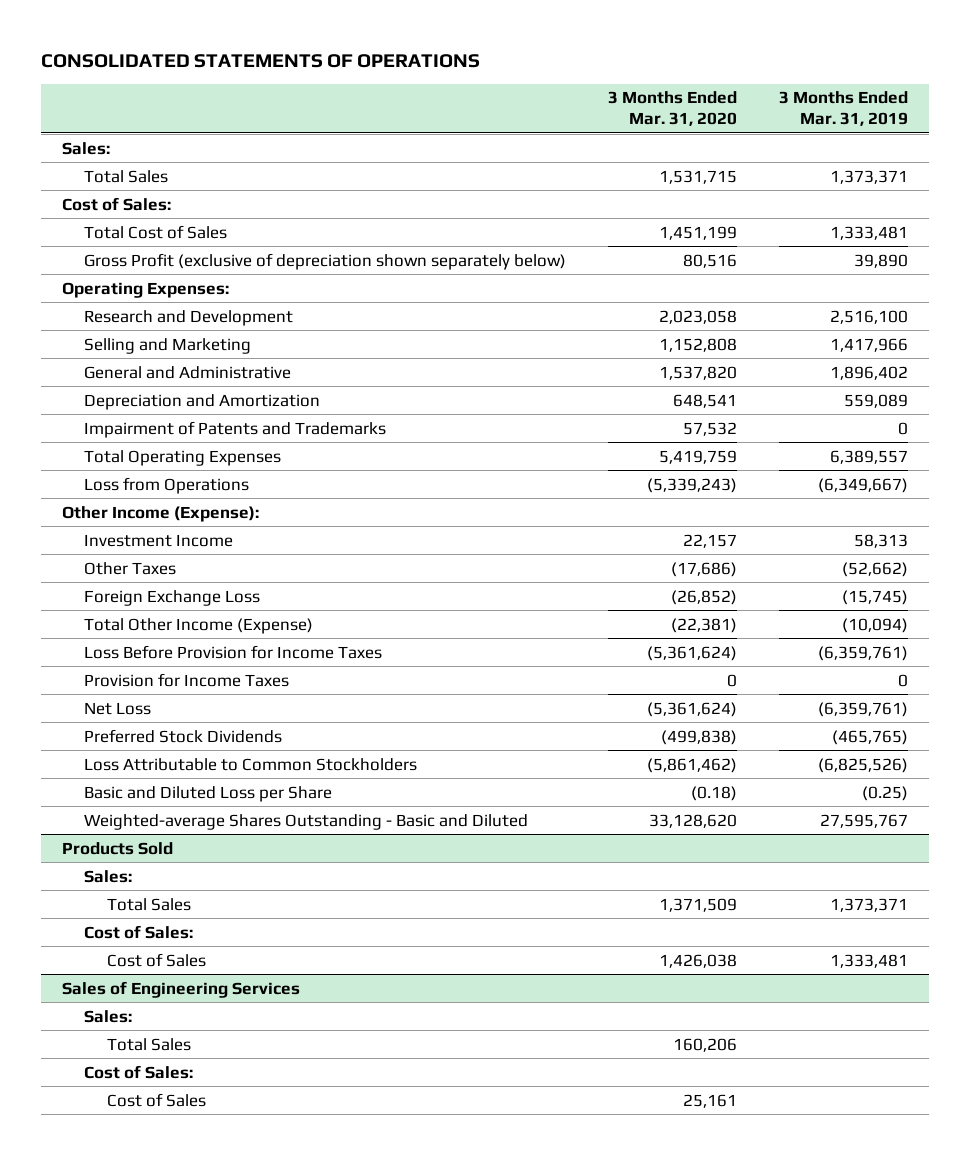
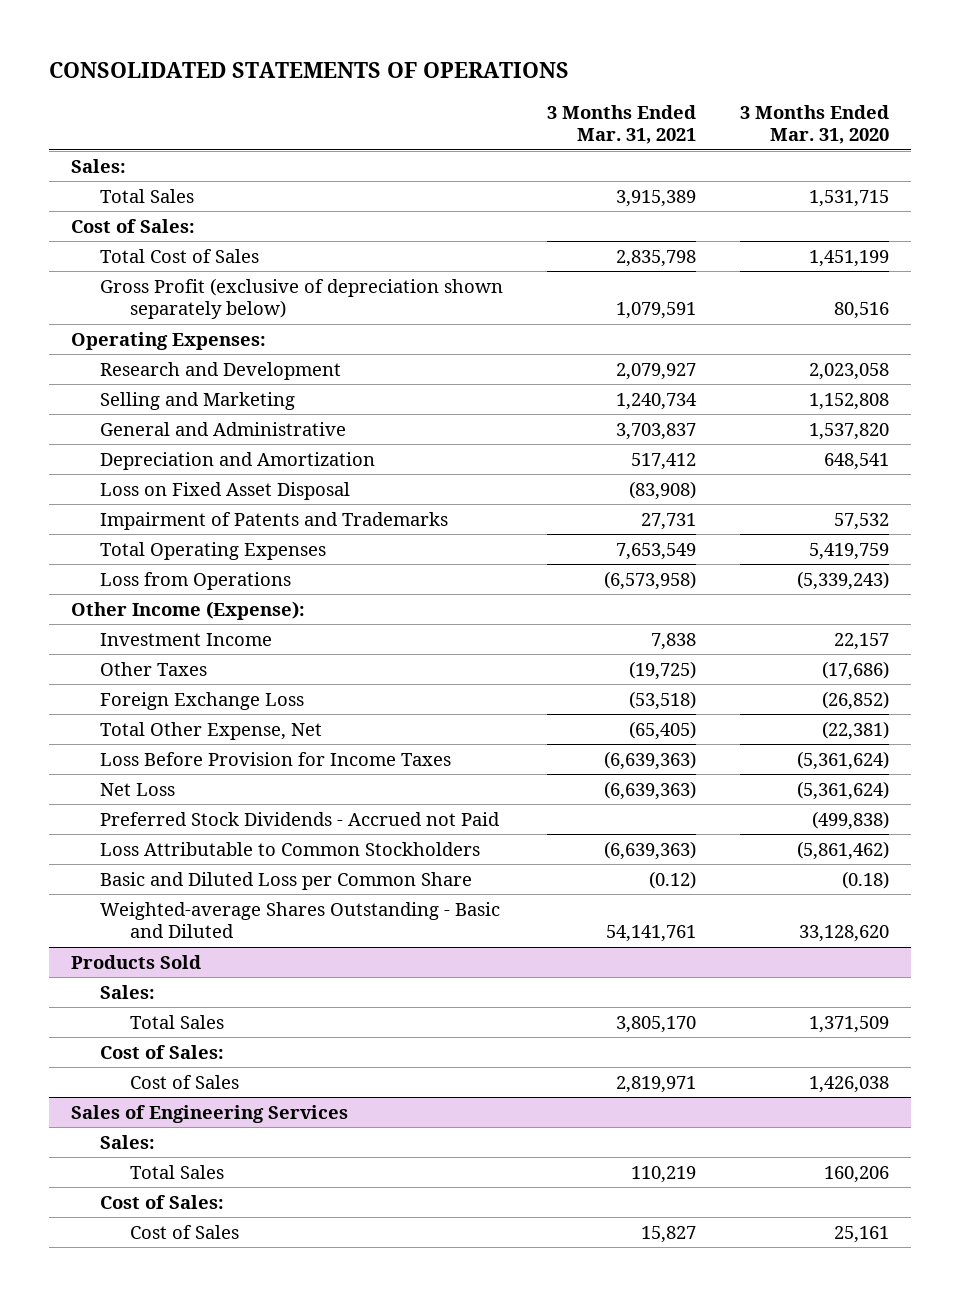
- | 3 Months Ended Mar. 31, 2020 | 3 Months Ended Mar. 31, 2019
+ | 3 Months Ended Mar. 31, 2021 | 3 Months Ended Mar. 31, 2020
+ Loss on Fixed Asset Disposal | (83,908) |
- Total Other Income (Expense) | (22,381) | (10,094)
+ Total Other Expense, Net | (65,405) | (22,381)
- Provision for Income Taxes | 0 | 0
- Preferred Stock Dividends | (499,838) | (465,765)
+ Preferred Stock Dividends - Accrued not Paid | | (499,838)
- Basic and Diluted Loss per Share | (0.18) | (0.25)
+ Basic and Diluted Loss per Common Share | (0.12) | (0.18)

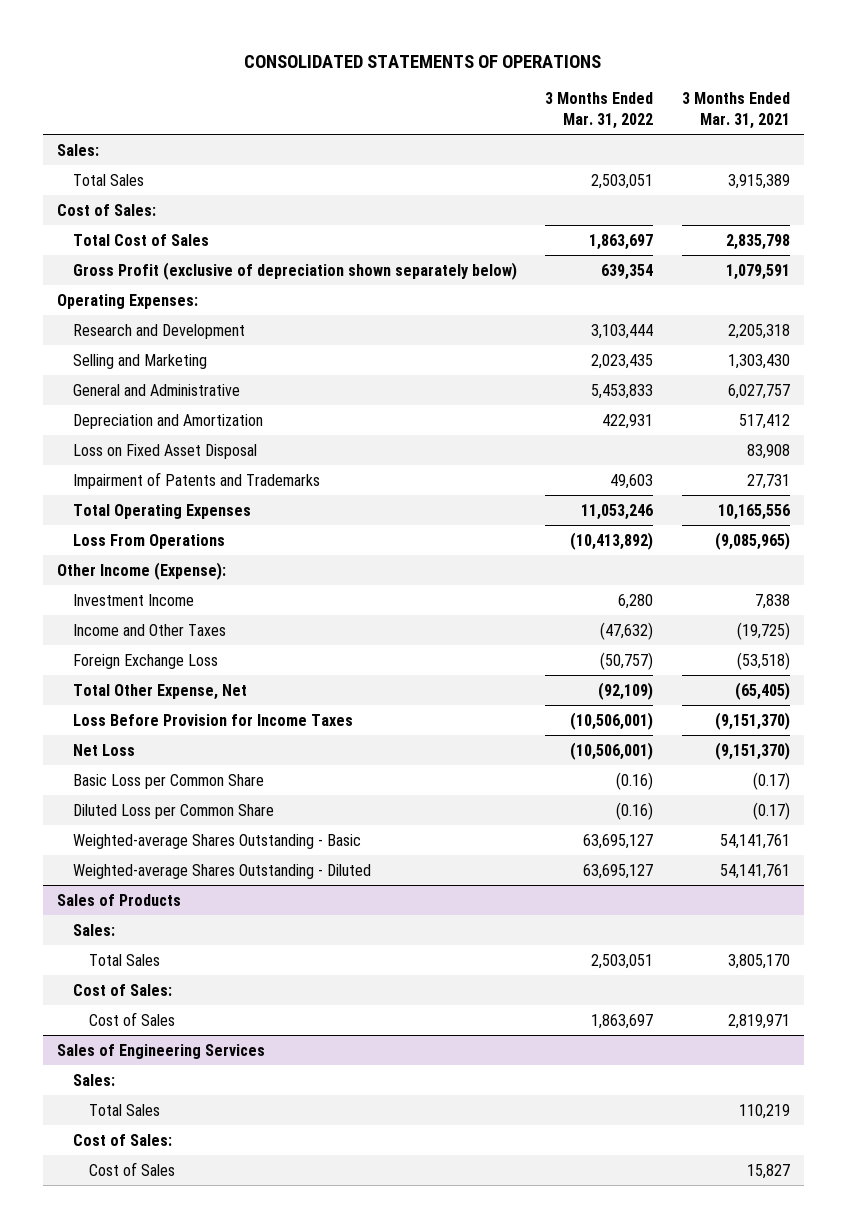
- | 3 Months Ended Mar. 31, 2021 | 3 Months Ended Mar. 31, 2020
+ | 3 Months Ended Mar. 31, 2022 | 3 Months Ended Mar. 31, 2021
- Research and Development | 2,079,927 | 2,023,058
- Selling and Marketing | 1,240,734 | 1,152,808
- General and Administrative | 3,703,837 | 1,537,820
+ Research and Development | 3,103,444 | 2,205,318
+ Selling and Marketing | 2,023,435 | 1,303,430
+ General and Administrative | 5,453,833 | 6,027,757
- Loss on Fixed Asset Disposal | (83,908) |
+ Loss on Fixed Asset Disposal | | 83,908
- Total Operating Expenses | 7,653,549 | 5,419,759
- Loss from Operations | (6,573,958) | (5,339,243)
+ Total Operating Expenses | 11,053,246 | 10,165,556
+ Loss From Operations | (10,413,892) | (9,085,965)
- Other Taxes | (19,725) | (17,686)
+ Income and Other Taxes | (47,632) | (19,725)
- Loss Before Provision for Income Taxes | (6,639,363) | (5,361,624)
- Net Loss | (6,639,363) | (5,361,624)
- Preferred Stock Dividends - Accrued not Paid | | (499,838)
- Loss Attributable to Common Stockholders | (6,639,363) | (5,861,462)
- Basic and Diluted Loss per Common Share | (0.12) | (0.18)
- Weighted-average Shares Outstanding - Basic and Diluted | 54,141,761 | 33,128,620
- Products Sold
+ Loss Before Provision for Income Taxes | (10,506,001) | (9,151,370)
+ Net Loss | (10,506,001) | (9,151,370)
+ Basic Loss per Common Share | (0.16) | (0.17)
+ Diluted Loss per Common Share | (0.16) | (0.17)
+ Weighted-average Shares Outstanding - Basic | 63,695,127 | 54,141,761
+ Weighted-average Shares Outstanding - Diluted | 63,695,127 | 54,141,761
+ Sales of Products

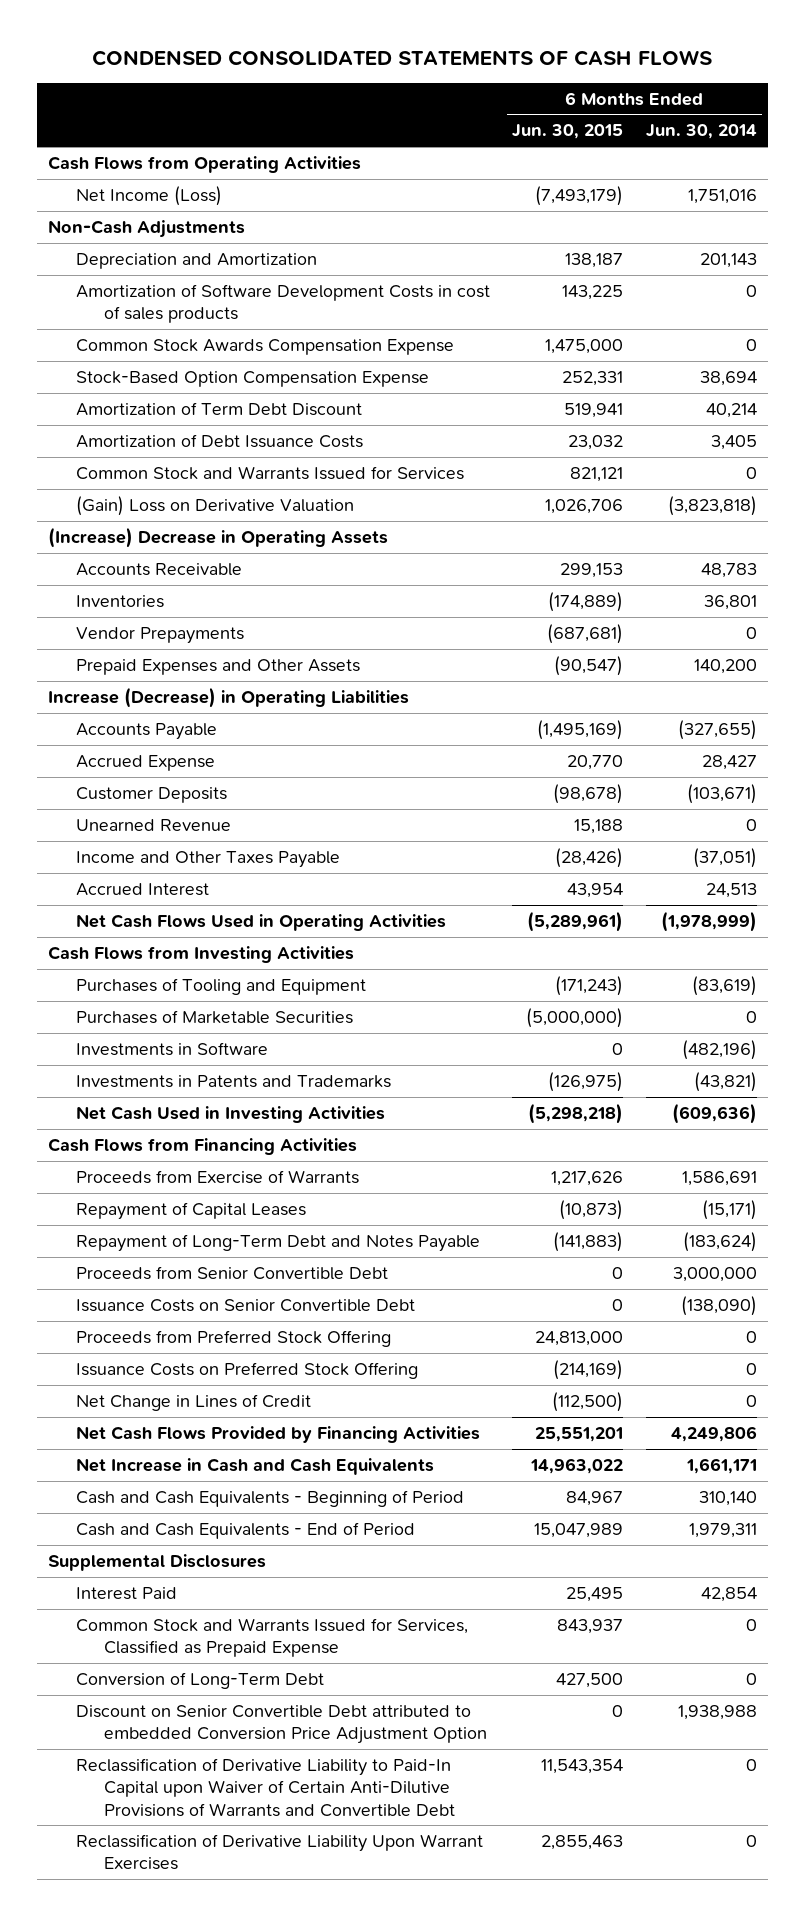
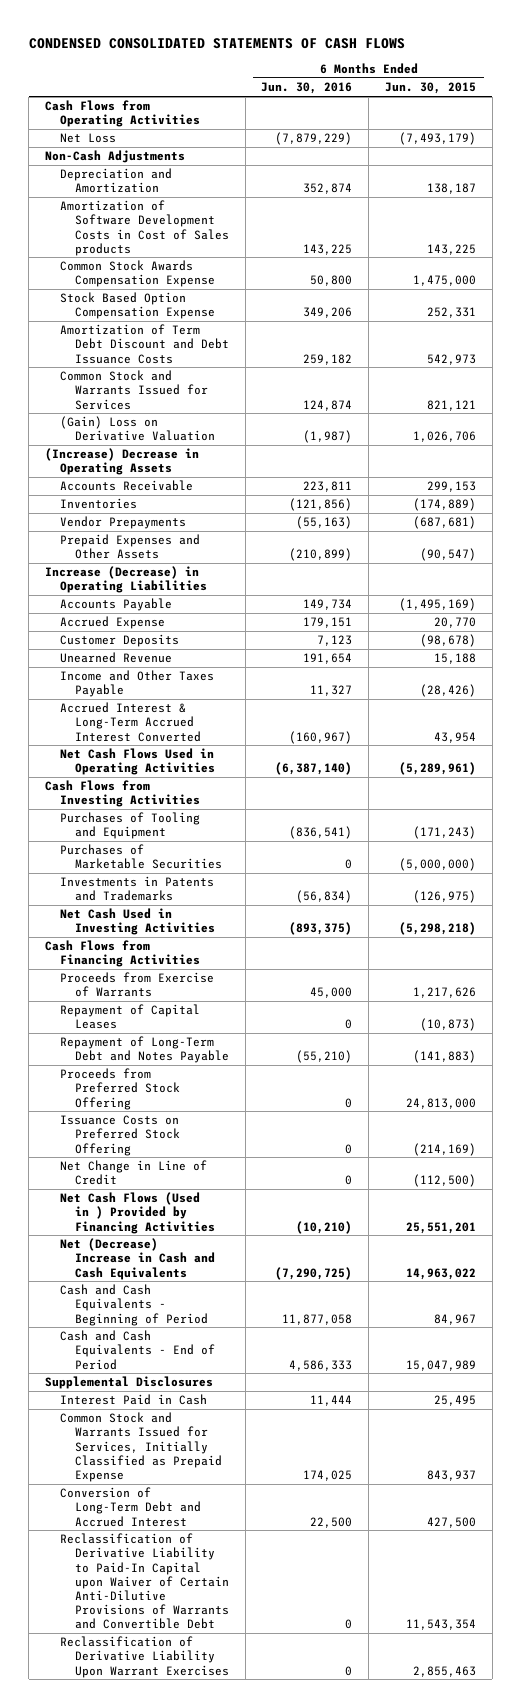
- | 6 Months Ended Jun. 30, 2015 | 6 Months Ended Jun. 30, 2014
+ | 6 Months Ended Jun. 30, 2016 | 6 Months Ended Jun. 30, 2015
- Net Income (Loss) | (7,493,179) | 1,751,016
+ Net Loss | (7,879,229) | (7,493,179)
- Amortization of Software Development Costs in cost of sales products | 143,225 | 0
+ Amortization of Software Development Costs in Cost of Sales products | 143,225 | 143,225
- Stock-Based Option Compensation Expense | 252,331 | 38,694
- Amortization of Term Debt Discount | 519,941 | 40,214
- Amortization of Debt Issuance Costs | 23,032 | 3,405
+ Stock Based Option Compensation Expense | 349,206 | 252,331
+ Amortization of Term Debt Discount and Debt Issuance Costs | 259,182 | 542,973
- Accrued Interest | 43,954 | 24,513
+ Accrued Interest & Long-Term Accrued Interest Converted | (160,967) | 43,954
- Investments in Software | 0 | (482,196)
- Proceeds from Senior Convertible Debt | 0 | 3,000,000
- Issuance Costs on Senior Convertible Debt | 0 | (138,090)
- Net Change in Lines of Credit | (112,500) | 0
- Net Cash Flows Provided by Financing Activities | 25,551,201 | 4,249,806
- Net Increase in Cash and Cash Equivalents | 14,963,022 | 1,661,171
+ Net Change in Line of Credit | 0 | (112,500)
+ Net Cash Flows (Used in ) Provided by Financing Activities | (10,210) | 25,551,201
+ Net (Decrease) Increase in Cash and Cash Equivalents | (7,290,725) | 14,963,022
- Interest Paid | 25,495 | 42,854
- Common Stock and Warrants Issued for Services, Classified as Prepaid Expense | 843,937 | 0
- Conversion of Long-Term Debt | 427,500 | 0
- Discount on Senior Convertible Debt attributed to embedded Conversion Price Adjustment Option | 0 | 1,938,988
+ Interest Paid in Cash | 11,444 | 25,495
+ Common Stock and Warrants Issued for Services, Initially Classified as Prepaid Expense | 174,025 | 843,937
+ Conversion of Long-Term Debt and Accrued Interest | 22,500 | 427,500

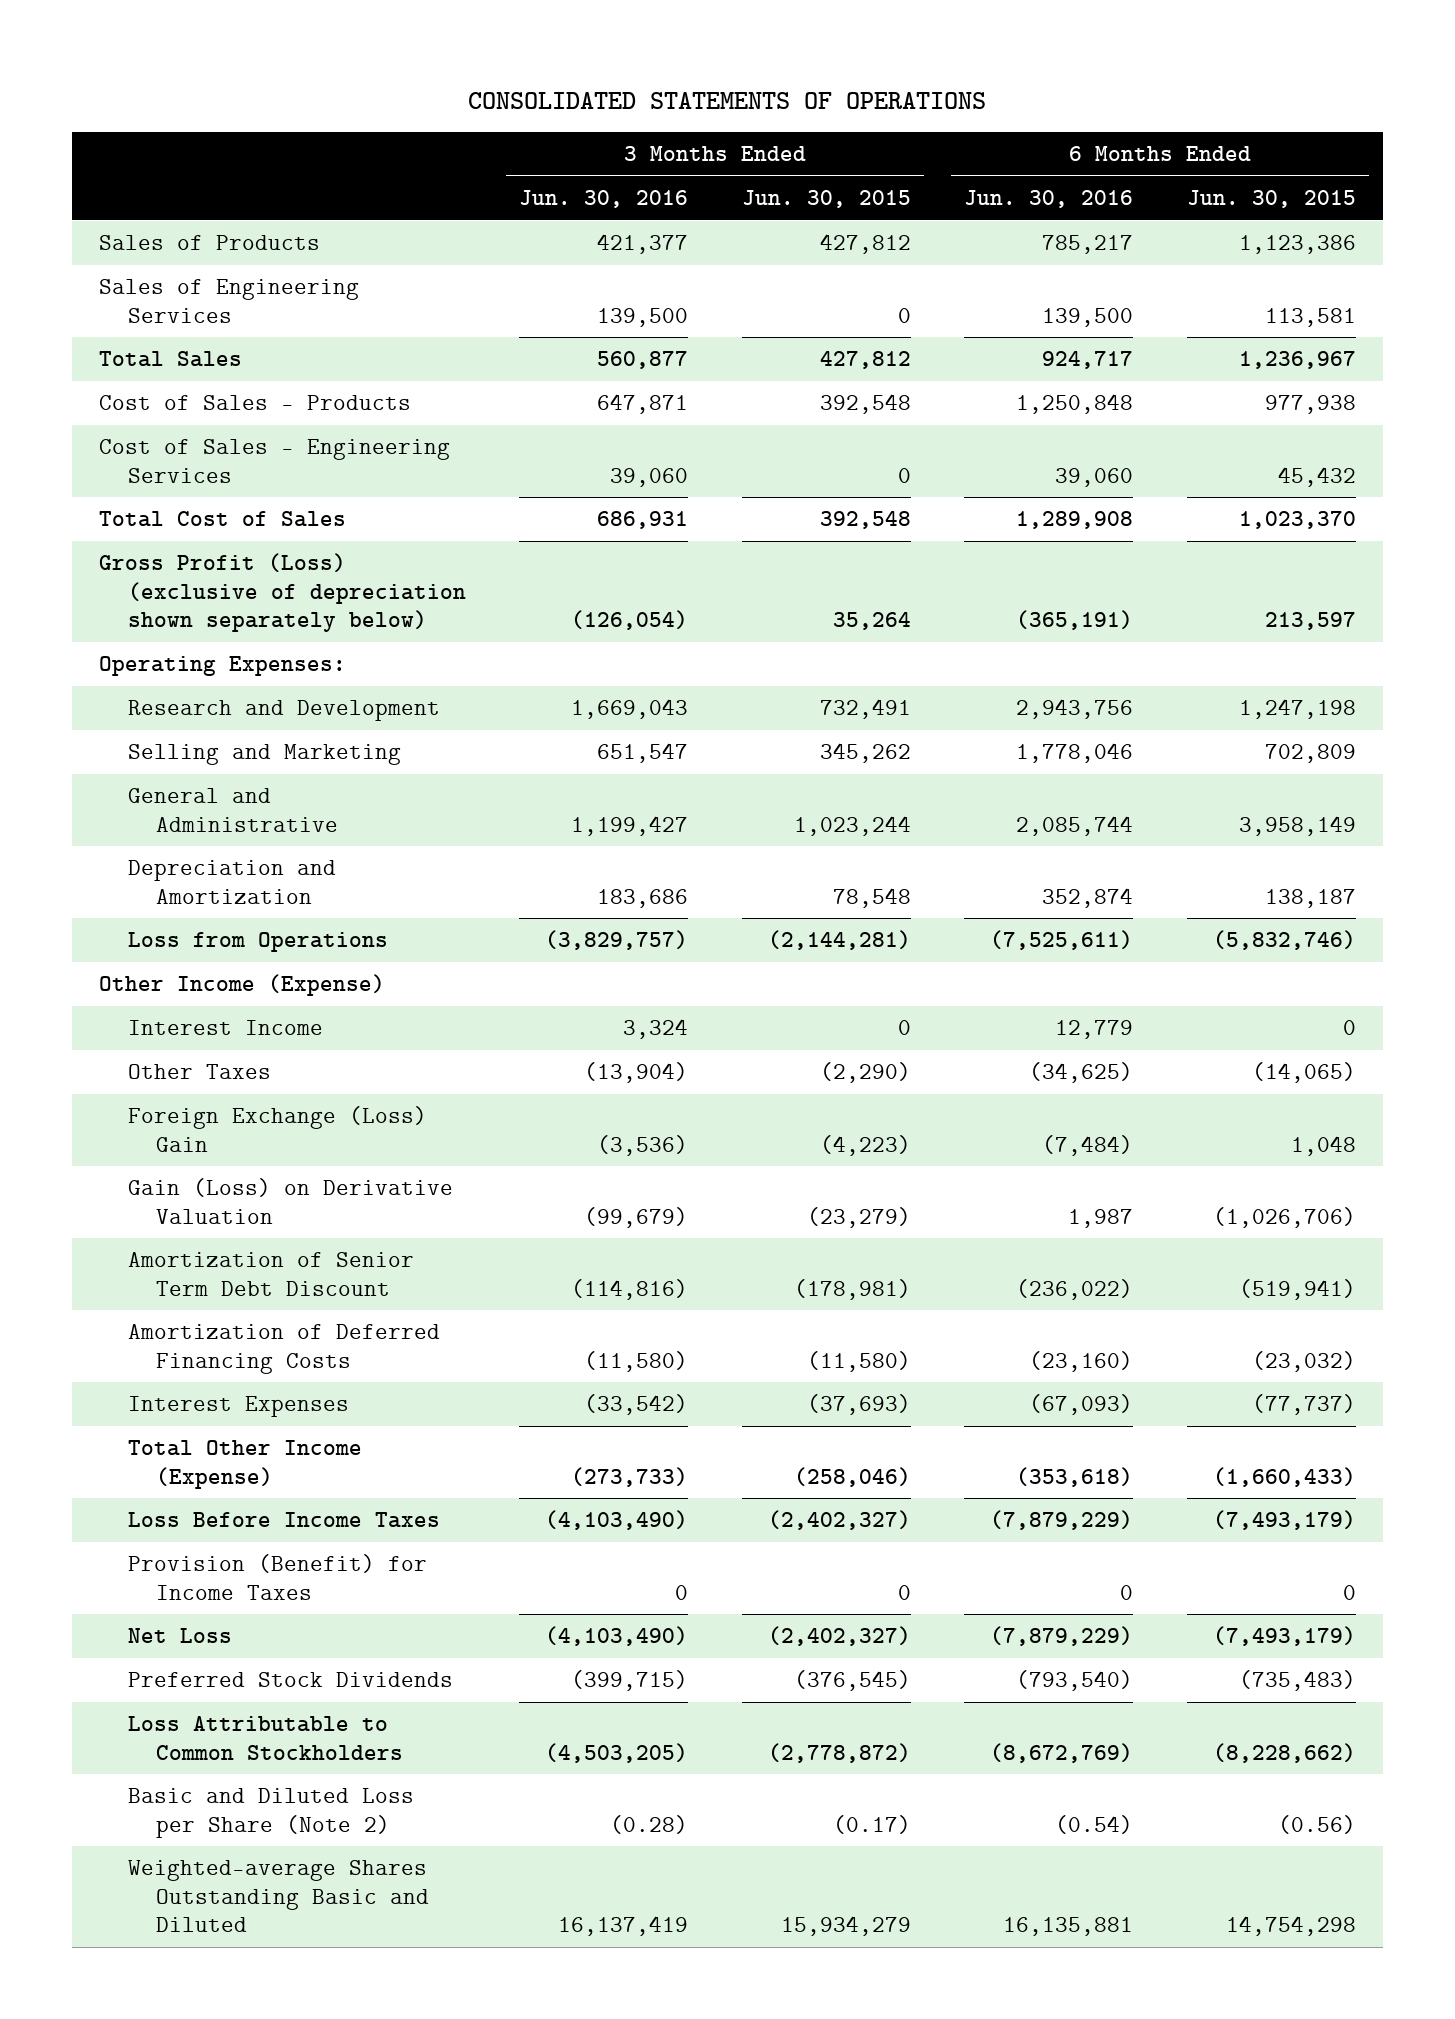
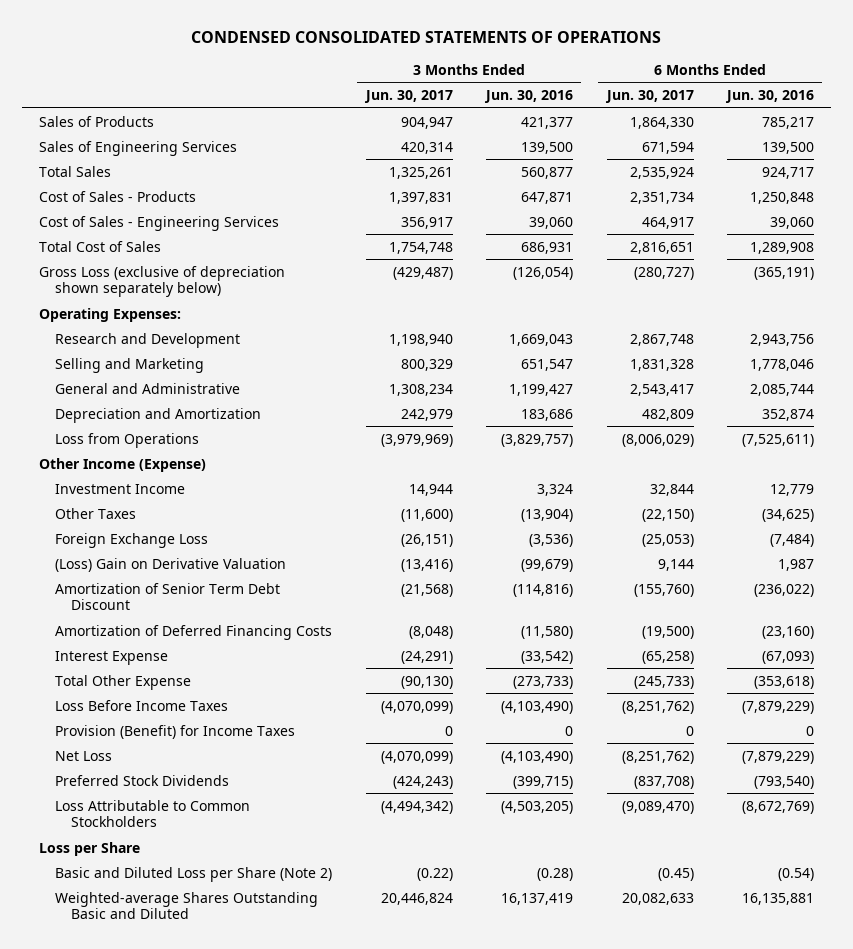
- CONSOLIDATED STATEMENTS OF OPERATIONS
+ CONDENSED CONSOLIDATED STATEMENTS OF OPERATIONS
- | 3 Months Ended Jun. 30, 2016 | 3 Months Ended Jun. 30, 2015 | 6 Months Ended Jun. 30, 2016 | 6 Months Ended Jun. 30, 2015
+ | 3 Months Ended Jun. 30, 2017 | 3 Months Ended Jun. 30, 2016 | 6 Months Ended Jun. 30, 2017 | 6 Months Ended Jun. 30, 2016
- Gross Profit (Loss) (exclusive of depreciation shown separately below) | (126,054) | 35,264 | (365,191) | 213,597
+ Gross Loss (exclusive of depreciation shown separately below) | (429,487) | (126,054) | (280,727) | (365,191)
- Interest Income | 3,324 | 0 | 12,779 | 0
+ Investment Income | 14,944 | 3,324 | 32,844 | 12,779
- Foreign Exchange (Loss) Gain | (3,536) | (4,223) | (7,484) | 1,048
- Gain (Loss) on Derivative Valuation | (99,679) | (23,279) | 1,987 | (1,026,706)
+ Foreign Exchange Loss | (26,151) | (3,536) | (25,053) | (7,484)
+ (Loss) Gain on Derivative Valuation | (13,416) | (99,679) | 9,144 | 1,987
- Interest Expenses | (33,542) | (37,693) | (67,093) | (77,737)
- Total Other Income (Expense) | (273,733) | (258,046) | (353,618) | (1,660,433)
+ Interest Expense | (24,291) | (33,542) | (65,258) | (67,093)
+ Total Other Expense | (90,130) | (273,733) | (245,733) | (353,618)
+ Loss per Share

